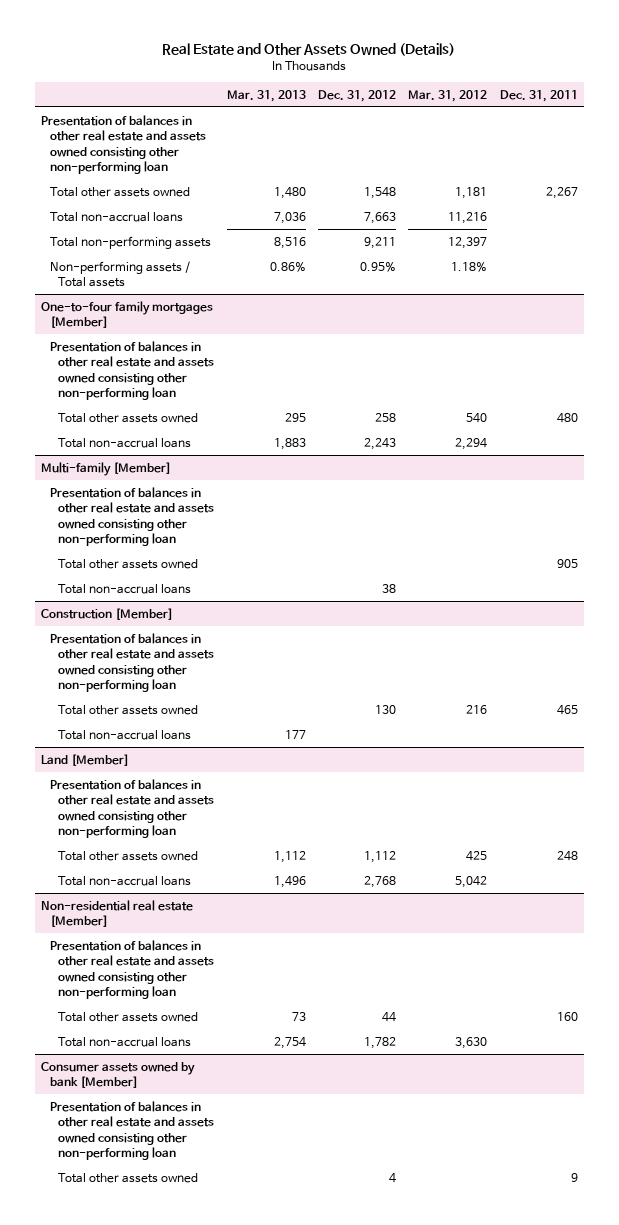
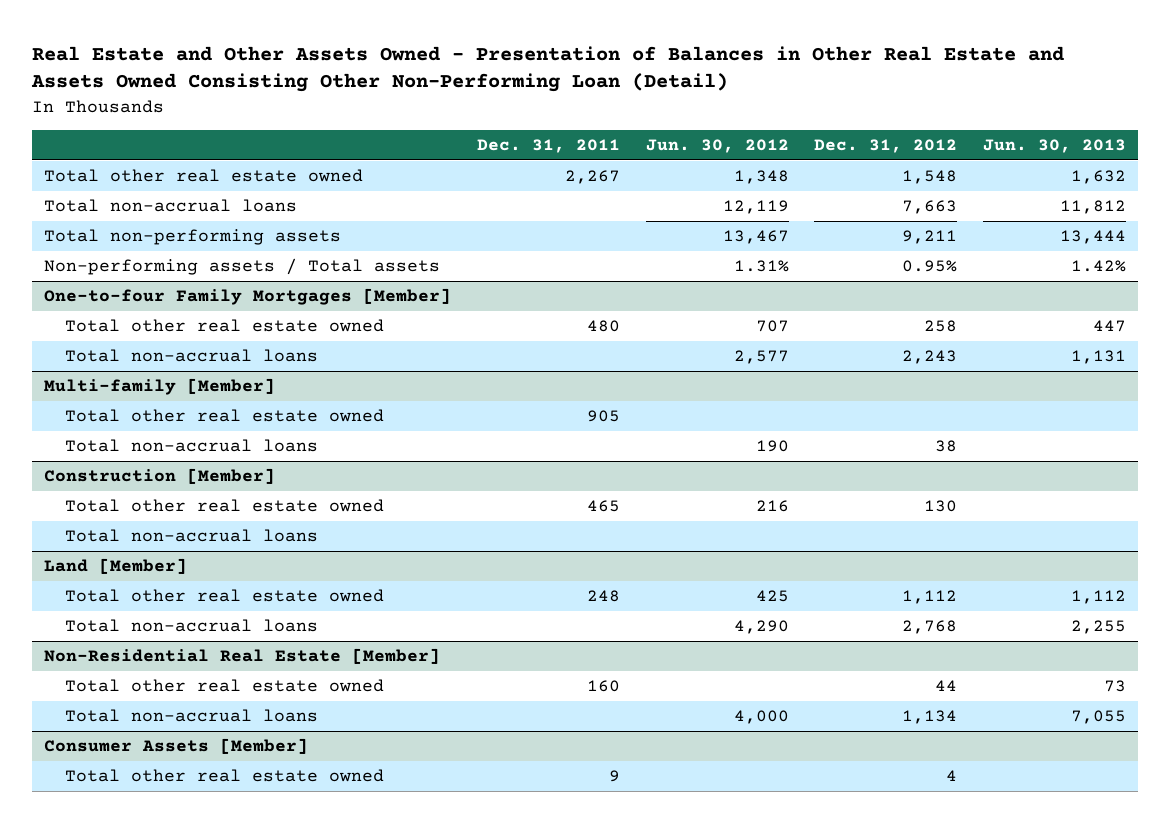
- Real Estate and Other Assets Owned (Details)
+ Real Estate and Other Assets Owned - Presentation of Balances in Other Real Estate and Assets Owned Consisting Other Non-Performing Loan (Detail)
- | Mar. 31, 2013 | Dec. 31, 2012 | Mar. 31, 2012 | Dec. 31, 2011
+ | Dec. 31, 2011 | Jun. 30, 2012 | Dec. 31, 2012 | Jun. 30, 2013
- Presentation of balances in other real estate and assets owned consisting other non-performing loan
- Total other assets owned | 1,480 | 1,548 | 1,181 | 2,267
+ Total other real estate owned | 2,267 | 1,348 | 1,548 | 1,632
- One-to-four family mortgages [Member]
- Presentation of balances in other real estate and assets owned consisting other non-performing loan
- Total other assets owned | 295 | 258 | 540 | 480
+ One-to-four Family Mortgages [Member]
+ Total other real estate owned | 480 | 707 | 258 | 447
@ Multi-family [Member]
- Presentation of balances in other real estate and assets owned consisting other non-performing loan
- Total other assets owned | | | | 905
+ Total other real estate owned | 905 | | |
@ Construction [Member]
- Presentation of balances in other real estate and assets owned consisting other non-performing loan
- Total other assets owned | | 130 | 216 | 465
+ Total other real estate owned | 465 | 216 | 130 |
@ Land [Member]
- Presentation of balances in other real estate and assets owned consisting other non-performing loan
- Total other assets owned | 1,112 | 1,112 | 425 | 248
+ Total other real estate owned | 248 | 425 | 1,112 | 1,112
- Non-residential real estate [Member]
- Presentation of balances in other real estate and assets owned consisting other non-performing loan
- Total other assets owned | 73 | 44 | | 160
- Total non-accrual loans | 2,754 | 1,782 | 3,630 |
- Consumer assets owned by bank [Member]
- Presentation of balances in other real estate and assets owned consisting other non-performing loan
- Total other assets owned | | 4 | | 9
+ Non-Residential Real Estate [Member]
+ Total other real estate owned | 160 | | 44 | 73
+ Total non-accrual loans | | 4,000 | 1,134 | 7,055
+ Consumer Assets [Member]
+ Total other real estate owned | 9 | | 4 |

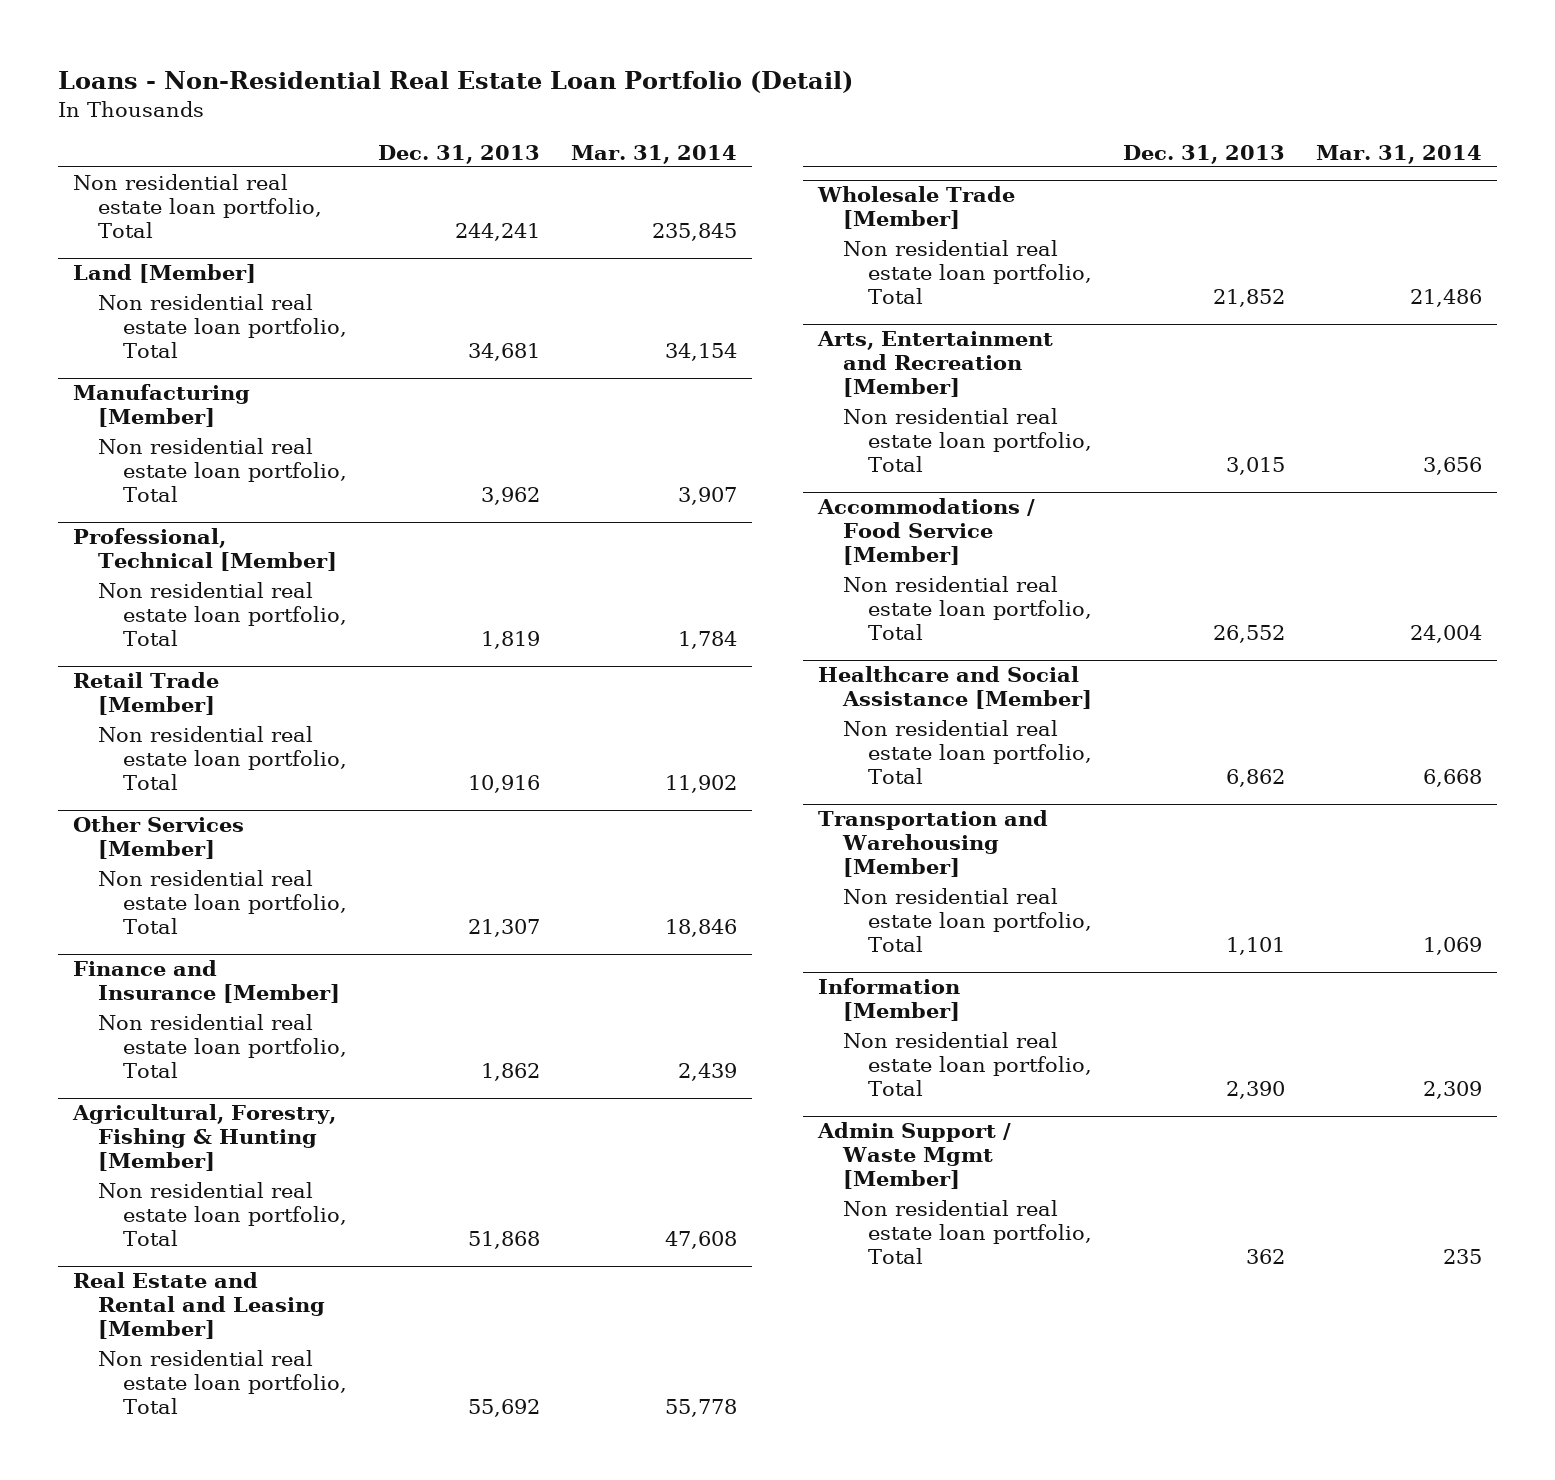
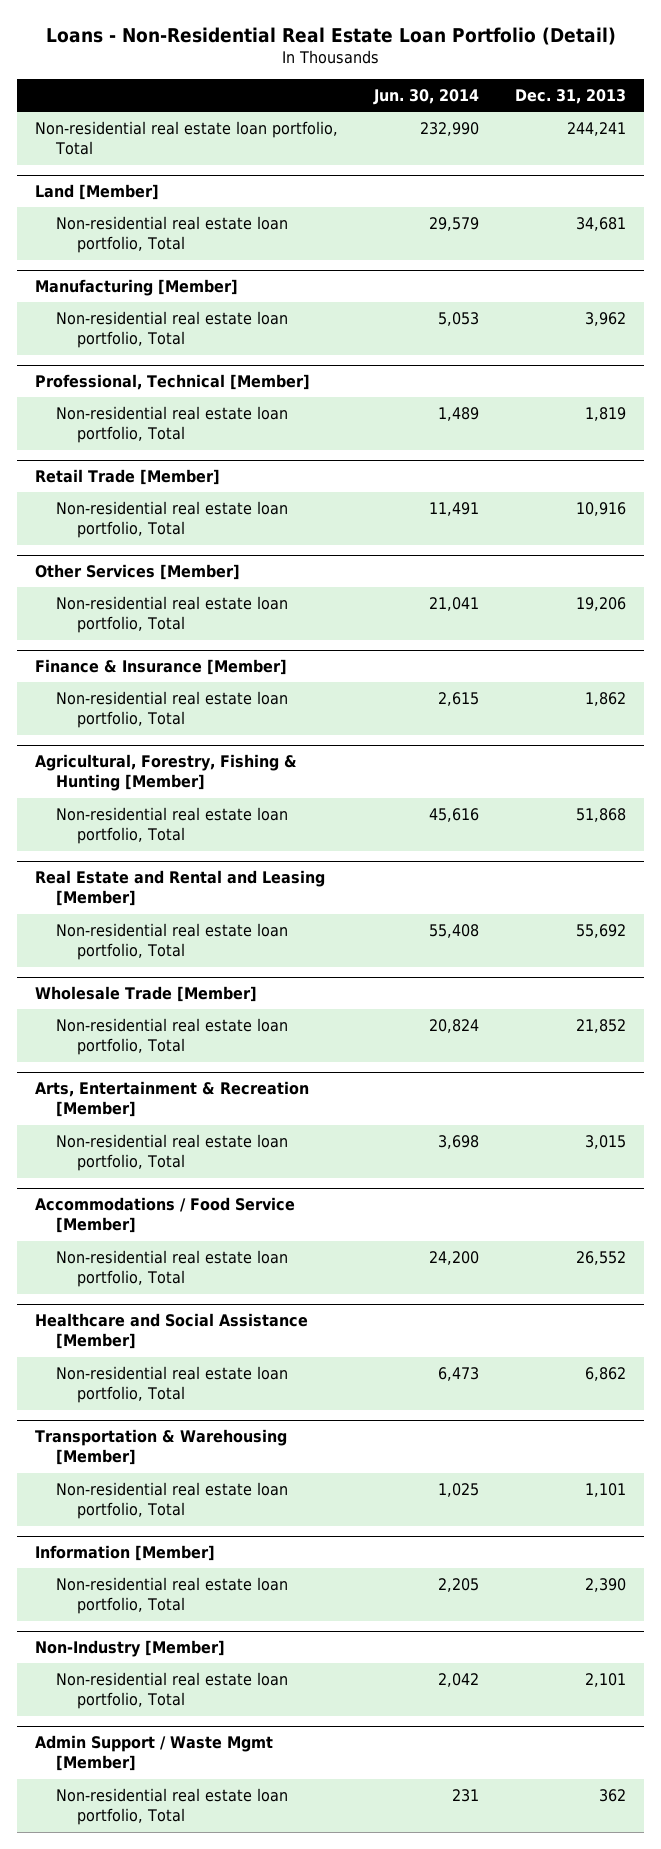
- | Dec. 31, 2013 | Mar. 31, 2014
+ | Jun. 30, 2014 | Dec. 31, 2013
- Non residential real estate loan portfolio, Total | 244,241 | 235,845
+ Non-residential real estate loan portfolio, Total | 232,990 | 244,241
@ Land [Member]
- Non residential real estate loan portfolio, Total | 34,681 | 34,154
+ Non-residential real estate loan portfolio, Total | 29,579 | 34,681
@ Manufacturing [Member]
- Non residential real estate loan portfolio, Total | 3,962 | 3,907
+ Non-residential real estate loan portfolio, Total | 5,053 | 3,962
@ Professional, Technical [Member]
- Non residential real estate loan portfolio, Total | 1,819 | 1,784
+ Non-residential real estate loan portfolio, Total | 1,489 | 1,819
@ Retail Trade [Member]
- Non residential real estate loan portfolio, Total | 10,916 | 11,902
+ Non-residential real estate loan portfolio, Total | 11,491 | 10,916
@ Other Services [Member]
- Non residential real estate loan portfolio, Total | 21,307 | 18,846
- Finance and Insurance [Member]
- Non residential real estate loan portfolio, Total | 1,862 | 2,439
@ Other Services [Member]
+ Non-residential real estate loan portfolio, Total | 21,041 | 19,206
+ Finance & Insurance [Member]
+ Non-residential real estate loan portfolio, Total | 2,615 | 1,862
@ Agricultural, Forestry, Fishing & Hunting [Member]
- Non residential real estate loan portfolio, Total | 51,868 | 47,608
+ Non-residential real estate loan portfolio, Total | 45,616 | 51,868
@ Real Estate and Rental and Leasing [Member]
- Non residential real estate loan portfolio, Total | 55,692 | 55,778
+ Non-residential real estate loan portfolio, Total | 55,408 | 55,692
@ Wholesale Trade [Member]
- Non residential real estate loan portfolio, Total | 21,852 | 21,486
- Arts, Entertainment and Recreation [Member]
- Non residential real estate loan portfolio, Total | 3,015 | 3,656
@ Wholesale Trade [Member]
+ Non-residential real estate loan portfolio, Total | 20,824 | 21,852
+ Arts, Entertainment & Recreation [Member]
+ Non-residential real estate loan portfolio, Total | 3,698 | 3,015
@ Accommodations / Food Service [Member]
- Non residential real estate loan portfolio, Total | 26,552 | 24,004
+ Non-residential real estate loan portfolio, Total | 24,200 | 26,552
@ Healthcare and Social Assistance [Member]
- Non residential real estate loan portfolio, Total | 6,862 | 6,668
- Transportation and Warehousing [Member]
- Non residential real estate loan portfolio, Total | 1,101 | 1,069
@ Healthcare and Social Assistance [Member]
+ Non-residential real estate loan portfolio, Total | 6,473 | 6,862
+ Transportation & Warehousing [Member]
+ Non-residential real estate loan portfolio, Total | 1,025 | 1,101
@ Information [Member]
- Non residential real estate loan portfolio, Total | 2,390 | 2,309
+ Non-residential real estate loan portfolio, Total | 2,205 | 2,390
+ Non-Industry [Member]
+ Non-residential real estate loan portfolio, Total | 2,042 | 2,101
@ Admin Support / Waste Mgmt [Member]
- Non residential real estate loan portfolio, Total | 362 | 235
+ Non-residential real estate loan portfolio, Total | 231 | 362

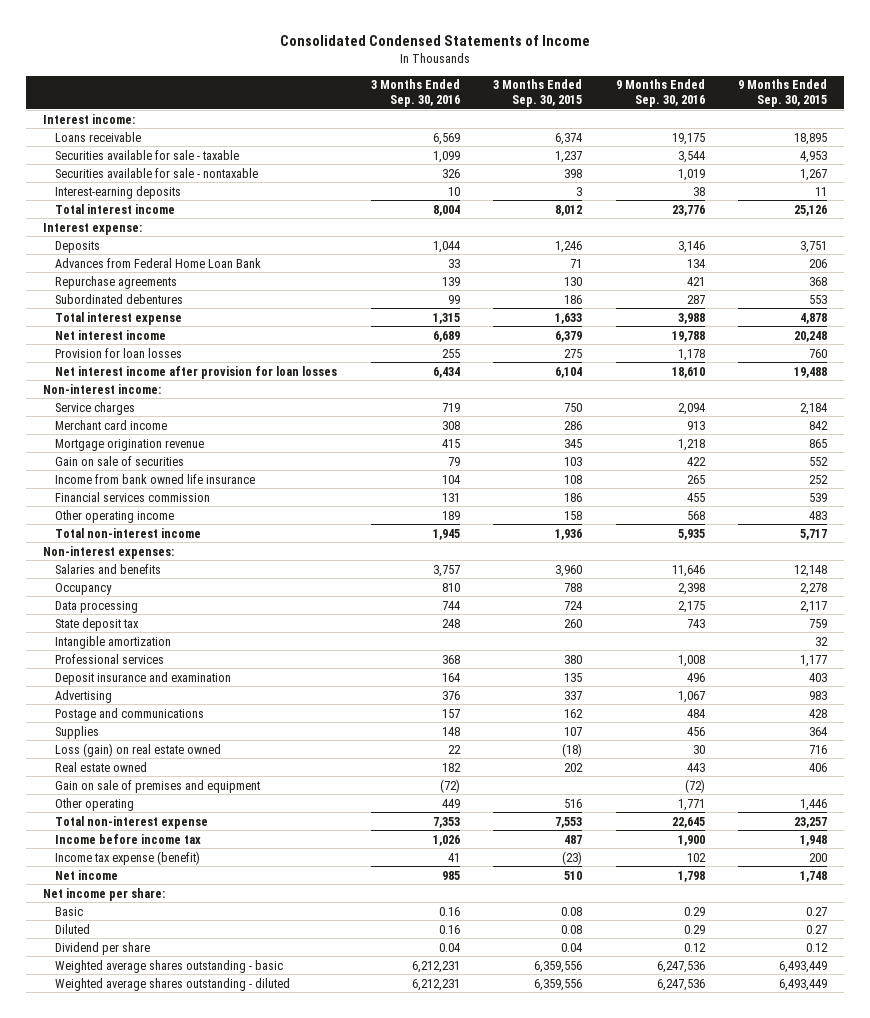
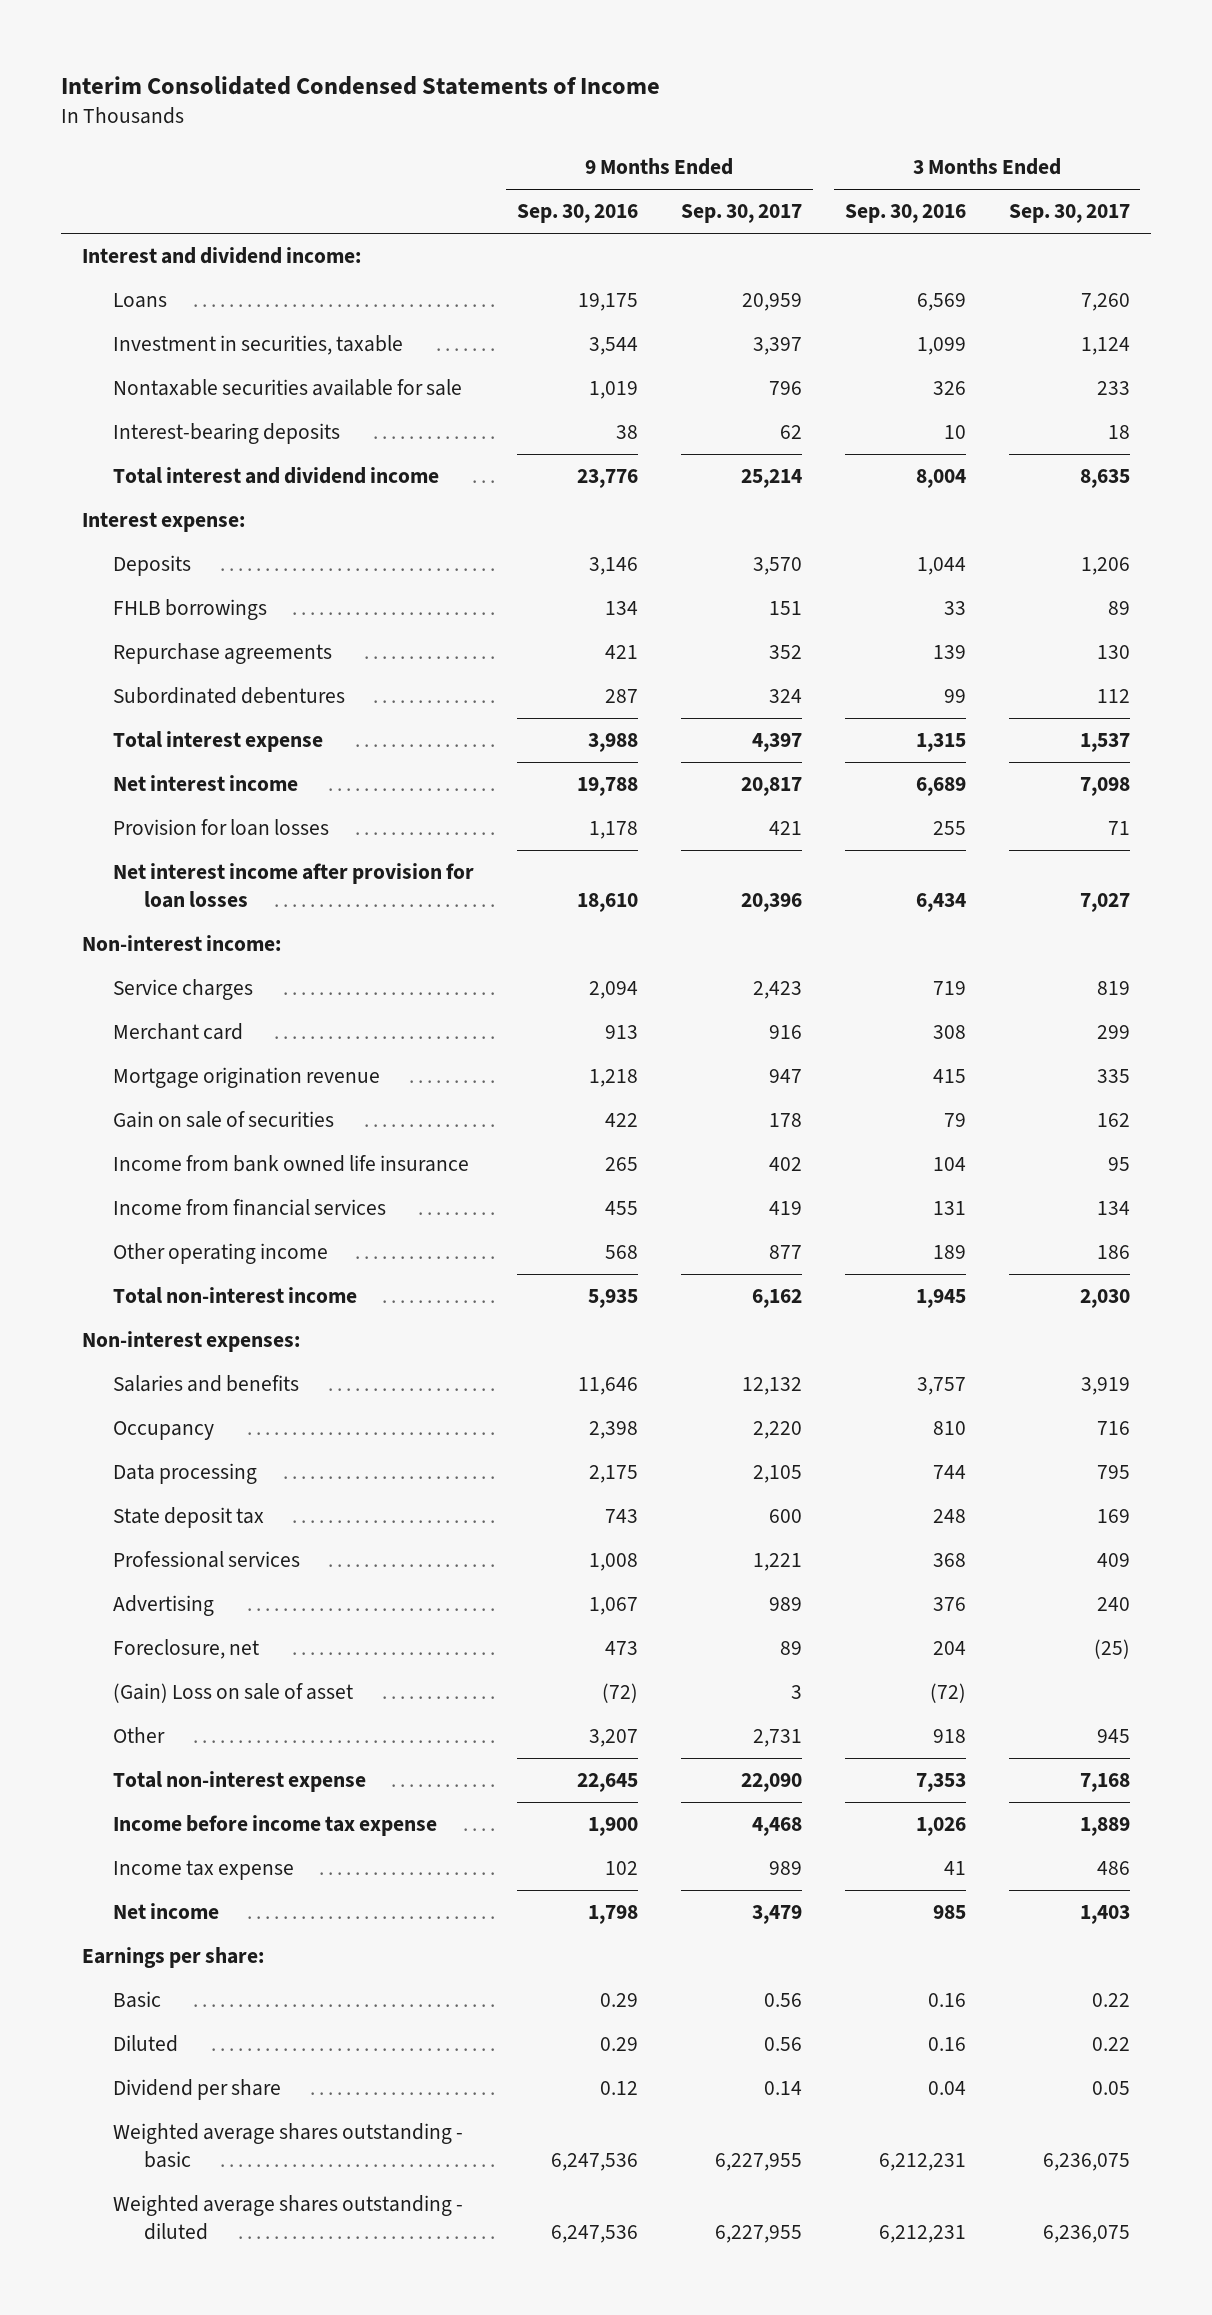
- Consolidated Condensed Statements of Income
+ Interim Consolidated Condensed Statements of Income
- | 3 Months Ended Sep. 30, 2016 | 3 Months Ended Sep. 30, 2015 | 9 Months Ended Sep. 30, 2016 | 9 Months Ended Sep. 30, 2015
+ | 9 Months Ended Sep. 30, 2016 | 9 Months Ended Sep. 30, 2017 | 3 Months Ended Sep. 30, 2016 | 3 Months Ended Sep. 30, 2017
- Interest income:
- Loans receivable | 6,569 | 6,374 | 19,175 | 18,895
- Securities available for sale - taxable | 1,099 | 1,237 | 3,544 | 4,953
- Securities available for sale - nontaxable | 326 | 398 | 1,019 | 1,267
- Interest-earning deposits | 10 | 3 | 38 | 11
- Total interest income | 8,004 | 8,012 | 23,776 | 25,126
+ Interest and dividend income:
+ Loans | 19,175 | 20,959 | 6,569 | 7,260
+ Investment in securities, taxable | 3,544 | 3,397 | 1,099 | 1,124
+ Nontaxable securities available for sale | 1,019 | 796 | 326 | 233
+ Interest-bearing deposits | 38 | 62 | 10 | 18
+ Total interest and dividend income | 23,776 | 25,214 | 8,004 | 8,635
- Advances from Federal Home Loan Bank | 33 | 71 | 134 | 206
+ FHLB borrowings | 134 | 151 | 33 | 89
- Merchant card income | 308 | 286 | 913 | 842
+ Merchant card | 913 | 916 | 308 | 299
- Financial services commission | 131 | 186 | 455 | 539
+ Income from financial services | 455 | 419 | 131 | 134
- Intangible amortization | | | | 32
- Deposit insurance and examination | 164 | 135 | 496 | 403
- Postage and communications | 157 | 162 | 484 | 428
- Supplies | 148 | 107 | 456 | 364
- Loss (gain) on real estate owned | 22 | (18) | 30 | 716
- Real estate owned | 182 | 202 | 443 | 406
- Gain on sale of premises and equipment | (72) | | (72) |
- Other operating | 449 | 516 | 1,771 | 1,446
+ Foreclosure, net | 473 | 89 | 204 | (25)
+ (Gain) Loss on sale of asset | (72) | 3 | (72) |
+ Other | 3,207 | 2,731 | 918 | 945
- Income before income tax | 1,026 | 487 | 1,900 | 1,948
- Income tax expense (benefit) | 41 | (23) | 102 | 200
+ Income before income tax expense | 1,900 | 4,468 | 1,026 | 1,889
+ Income tax expense | 102 | 989 | 41 | 486
- Net income per share:
+ Earnings per share:

